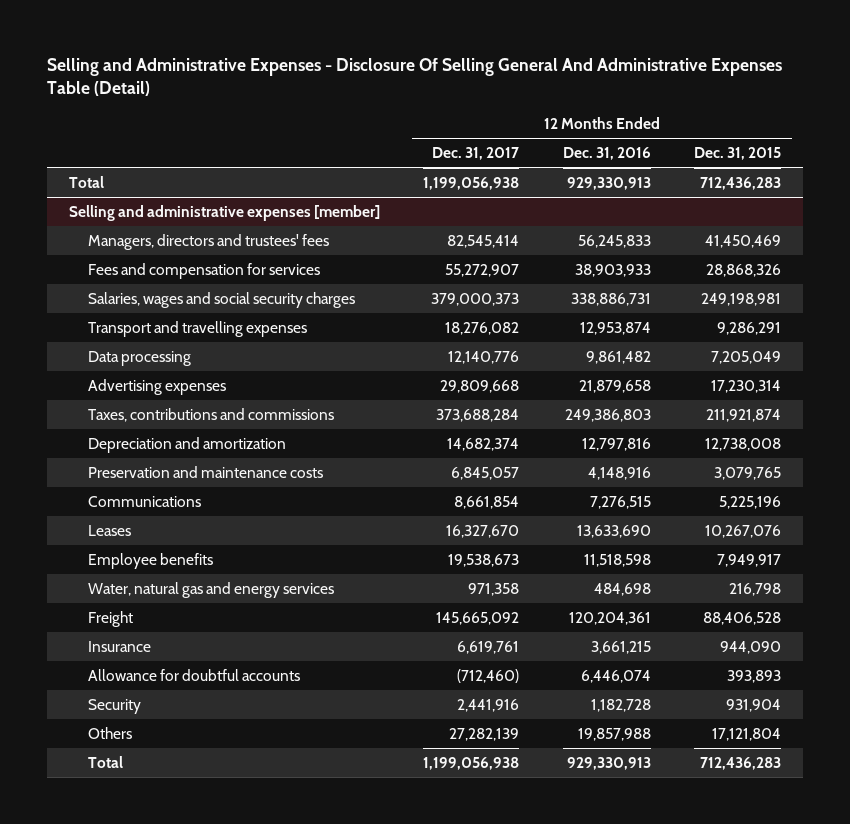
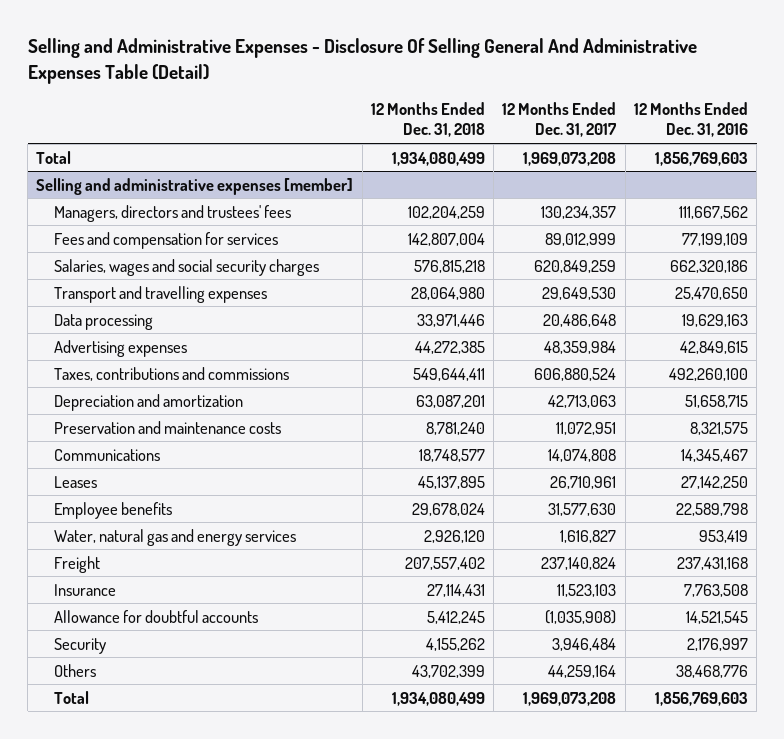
- | 12 Months Ended Dec. 31, 2017 | 12 Months Ended Dec. 31, 2016 | 12 Months Ended Dec. 31, 2015
+ | 12 Months Ended Dec. 31, 2018 | 12 Months Ended Dec. 31, 2017 | 12 Months Ended Dec. 31, 2016
- Total | 1,199,056,938 | 929,330,913 | 712,436,283
+ Total | 1,934,080,499 | 1,969,073,208 | 1,856,769,603
@ Selling and administrative expenses [member]
- Managers, directors and trustees' fees | 82,545,414 | 56,245,833 | 41,450,469
- Fees and compensation for services | 55,272,907 | 38,903,933 | 28,868,326
- Salaries, wages and social security charges | 379,000,373 | 338,886,731 | 249,198,981
- Transport and travelling expenses | 18,276,082 | 12,953,874 | 9,286,291
- Data processing | 12,140,776 | 9,861,482 | 7,205,049
- Advertising expenses | 29,809,668 | 21,879,658 | 17,230,314
- Taxes, contributions and commissions | 373,688,284 | 249,386,803 | 211,921,874
- Depreciation and amortization | 14,682,374 | 12,797,816 | 12,738,008
- Preservation and maintenance costs | 6,845,057 | 4,148,916 | 3,079,765
- Communications | 8,661,854 | 7,276,515 | 5,225,196
- Leases | 16,327,670 | 13,633,690 | 10,267,076
- Employee benefits | 19,538,673 | 11,518,598 | 7,949,917
- Water, natural gas and energy services | 971,358 | 484,698 | 216,798
- Freight | 145,665,092 | 120,204,361 | 88,406,528
- Insurance | 6,619,761 | 3,661,215 | 944,090
- Allowance for doubtful accounts | (712,460) | 6,446,074 | 393,893
- Security | 2,441,916 | 1,182,728 | 931,904
- Others | 27,282,139 | 19,857,988 | 17,121,804
- Total | 1,199,056,938 | 929,330,913 | 712,436,283
+ Managers, directors and trustees' fees | 102,204,259 | 130,234,357 | 111,667,562
+ Fees and compensation for services | 142,807,004 | 89,012,999 | 77,199,109
+ Salaries, wages and social security charges | 576,815,218 | 620,849,259 | 662,320,186
+ Transport and travelling expenses | 28,064,980 | 29,649,530 | 25,470,650
+ Data processing | 33,971,446 | 20,486,648 | 19,629,163
+ Advertising expenses | 44,272,385 | 48,359,984 | 42,849,615
+ Taxes, contributions and commissions | 549,644,411 | 606,880,524 | 492,260,100
+ Depreciation and amortization | 63,087,201 | 42,713,063 | 51,658,715
+ Preservation and maintenance costs | 8,781,240 | 11,072,951 | 8,321,575
+ Communications | 18,748,577 | 14,074,808 | 14,345,467
+ Leases | 45,137,895 | 26,710,961 | 27,142,250
+ Employee benefits | 29,678,024 | 31,577,630 | 22,589,798
+ Water, natural gas and energy services | 2,926,120 | 1,616,827 | 953,419
+ Freight | 207,557,402 | 237,140,824 | 237,431,168
+ Insurance | 27,114,431 | 11,523,103 | 7,763,508
+ Allowance for doubtful accounts | 5,412,245 | (1,035,908) | 14,521,545
+ Security | 4,155,262 | 3,946,484 | 2,176,997
+ Others | 43,702,399 | 44,259,164 | 38,468,776
+ Total | 1,934,080,499 | 1,969,073,208 | 1,856,769,603

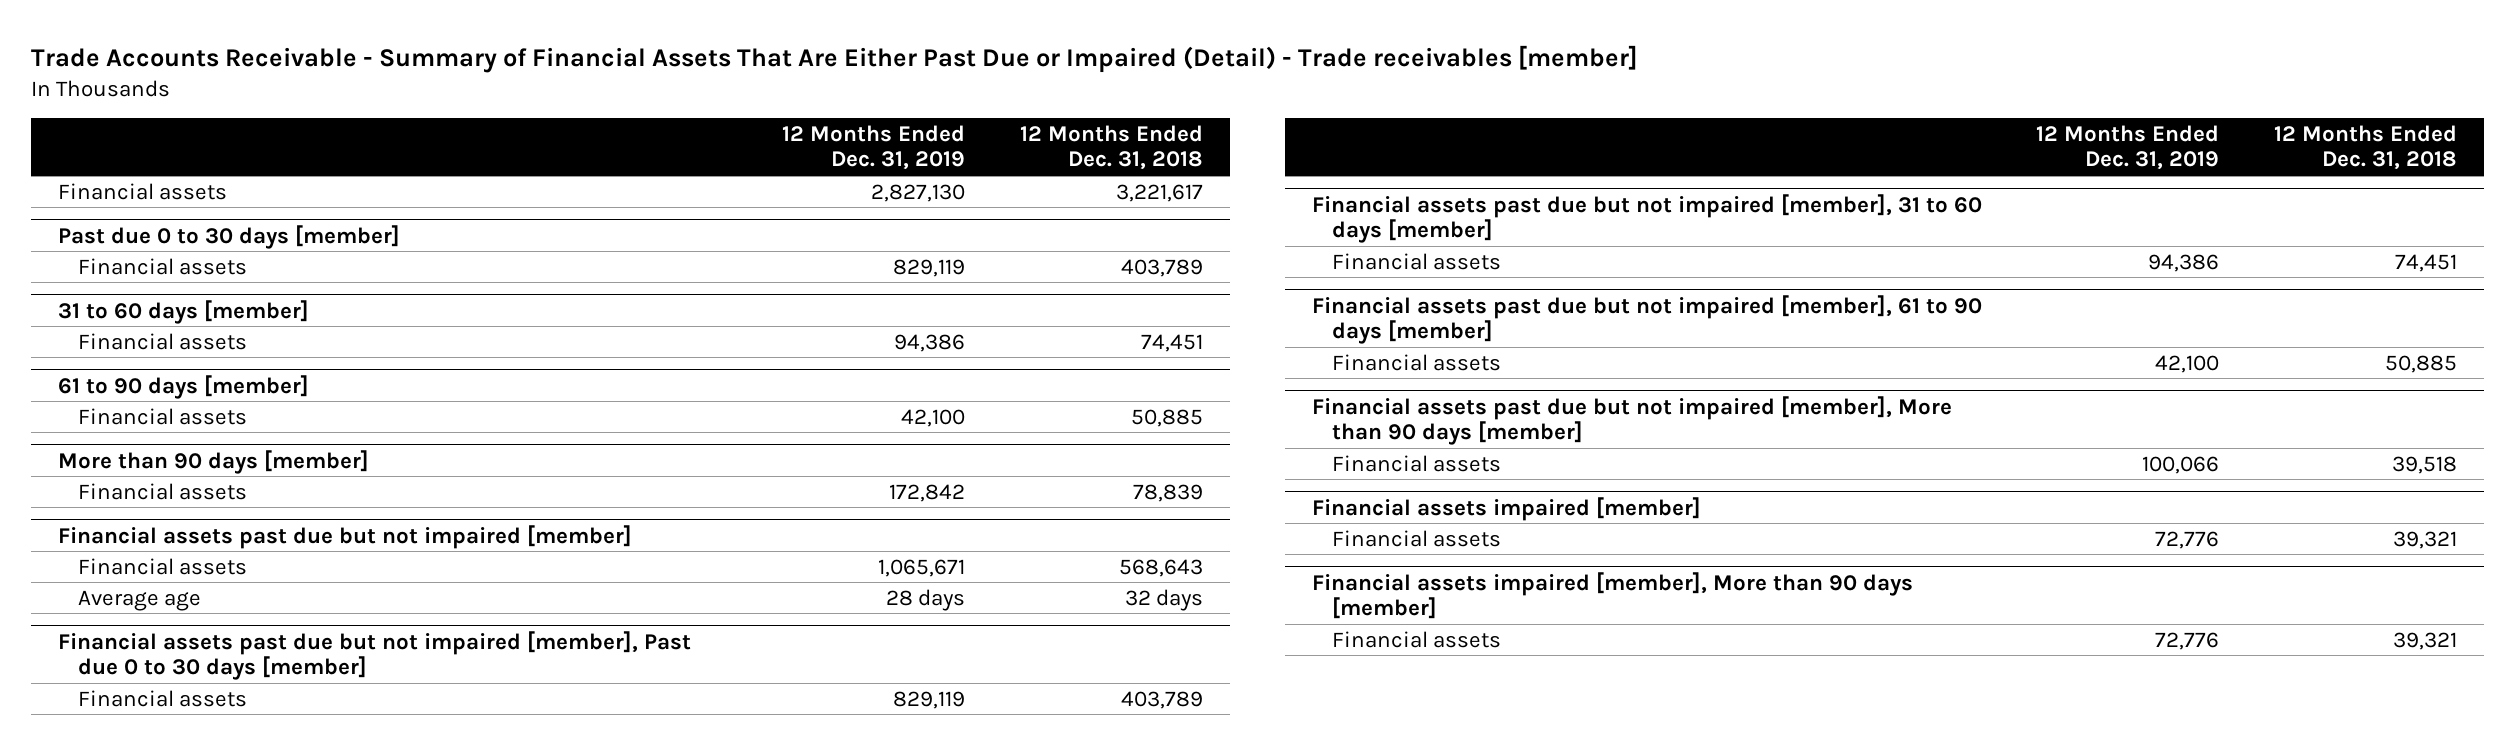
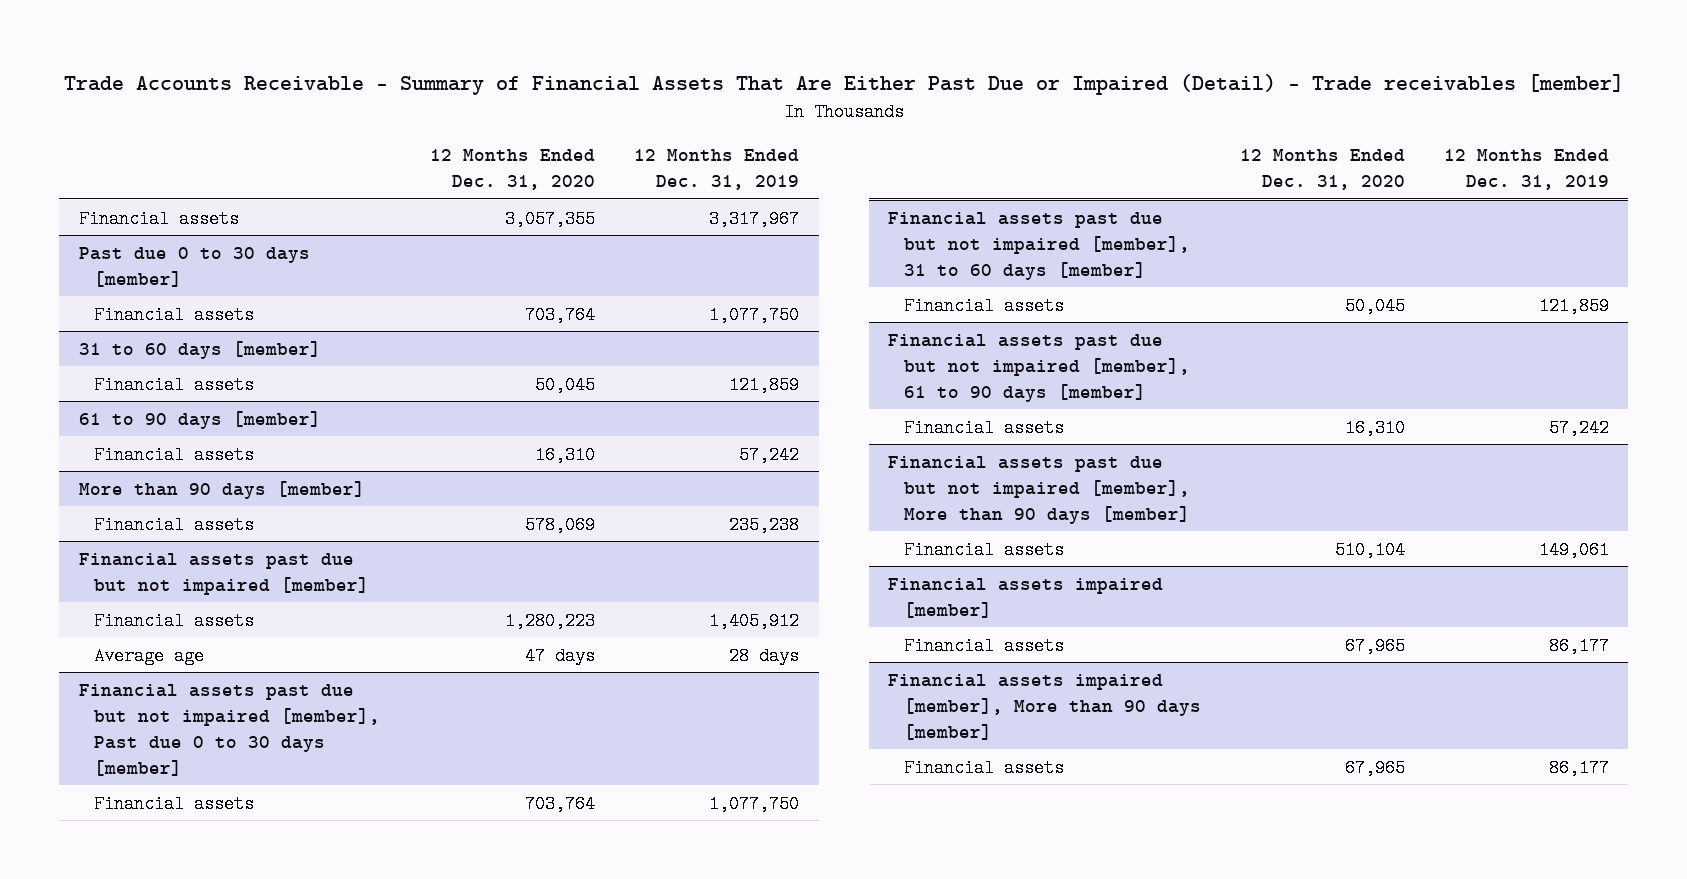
- | 12 Months Ended Dec. 31, 2019 | 12 Months Ended Dec. 31, 2018
+ | 12 Months Ended Dec. 31, 2020 | 12 Months Ended Dec. 31, 2019
- Financial assets | 2,827,130 | 3,221,617
+ Financial assets | 3,057,355 | 3,317,967
@ Past due 0 to 30 days [member]
- Financial assets | 829,119 | 403,789
+ Financial assets | 703,764 | 1,077,750
@ 31 to 60 days [member]
- Financial assets | 94,386 | 74,451
+ Financial assets | 50,045 | 121,859
@ 61 to 90 days [member]
- Financial assets | 42,100 | 50,885
+ Financial assets | 16,310 | 57,242
@ More than 90 days [member]
- Financial assets | 172,842 | 78,839
+ Financial assets | 578,069 | 235,238
@ Financial assets past due but not impaired [member]
- Financial assets | 1,065,671 | 568,643
+ Financial assets | 1,280,223 | 1,405,912
@ Financial assets past due but not impaired [member], Past due 0 to 30 days [member]
- Financial assets | 829,119 | 403,789
+ Financial assets | 703,764 | 1,077,750
@ Financial assets past due but not impaired [member], 31 to 60 days [member]
- Financial assets | 94,386 | 74,451
+ Financial assets | 50,045 | 121,859
@ Financial assets past due but not impaired [member], 61 to 90 days [member]
- Financial assets | 42,100 | 50,885
+ Financial assets | 16,310 | 57,242
@ Financial assets past due but not impaired [member], More than 90 days [member]
- Financial assets | 100,066 | 39,518
+ Financial assets | 510,104 | 149,061
@ Financial assets impaired [member]
- Financial assets | 72,776 | 39,321
+ Financial assets | 67,965 | 86,177
@ Financial assets impaired [member], More than 90 days [member]
- Financial assets | 72,776 | 39,321
+ Financial assets | 67,965 | 86,177

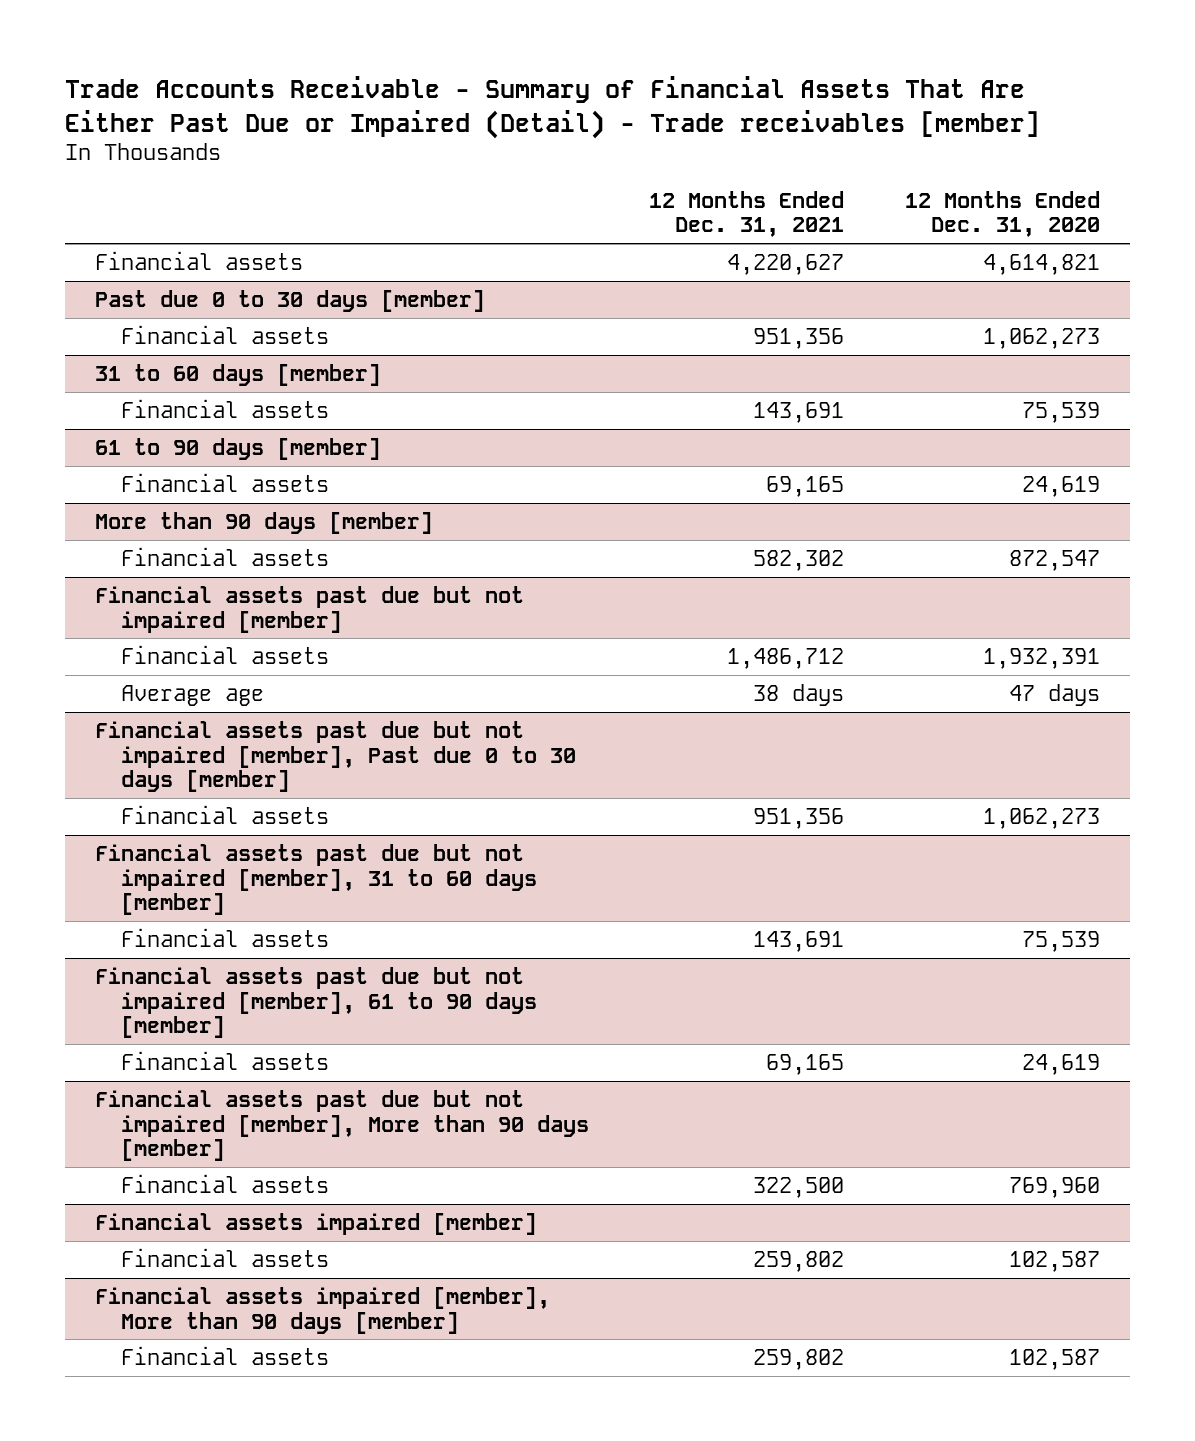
- | 12 Months Ended Dec. 31, 2020 | 12 Months Ended Dec. 31, 2019
+ | 12 Months Ended Dec. 31, 2021 | 12 Months Ended Dec. 31, 2020
- Financial assets | 3,057,355 | 3,317,967
+ Financial assets | 4,220,627 | 4,614,821
@ Past due 0 to 30 days [member]
- Financial assets | 703,764 | 1,077,750
+ Financial assets | 951,356 | 1,062,273
@ 31 to 60 days [member]
- Financial assets | 50,045 | 121,859
+ Financial assets | 143,691 | 75,539
@ 61 to 90 days [member]
- Financial assets | 16,310 | 57,242
+ Financial assets | 69,165 | 24,619
@ More than 90 days [member]
- Financial assets | 578,069 | 235,238
+ Financial assets | 582,302 | 872,547
@ Financial assets past due but not impaired [member]
- Financial assets | 1,280,223 | 1,405,912
+ Financial assets | 1,486,712 | 1,932,391
@ Financial assets past due but not impaired [member], Past due 0 to 30 days [member]
- Financial assets | 703,764 | 1,077,750
+ Financial assets | 951,356 | 1,062,273
@ Financial assets past due but not impaired [member], 31 to 60 days [member]
- Financial assets | 50,045 | 121,859
+ Financial assets | 143,691 | 75,539
@ Financial assets past due but not impaired [member], 61 to 90 days [member]
- Financial assets | 16,310 | 57,242
+ Financial assets | 69,165 | 24,619
@ Financial assets past due but not impaired [member], More than 90 days [member]
- Financial assets | 510,104 | 149,061
+ Financial assets | 322,500 | 769,960
@ Financial assets impaired [member]
- Financial assets | 67,965 | 86,177
+ Financial assets | 259,802 | 102,587
@ Financial assets impaired [member], More than 90 days [member]
- Financial assets | 67,965 | 86,177
+ Financial assets | 259,802 | 102,587

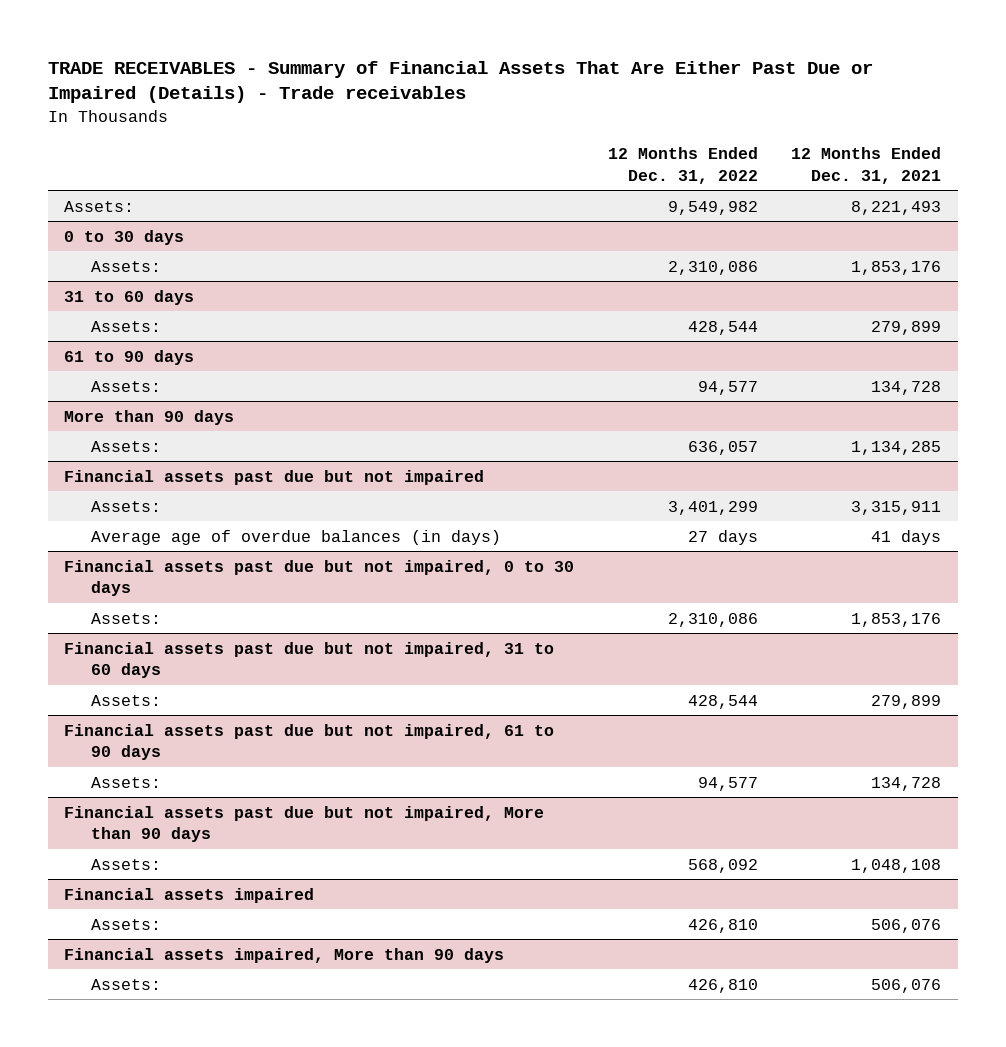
- Trade Accounts Receivable - Summary of Financial Assets That Are Either Past Due or Impaired (Detail) - Trade receivables [member]
+ TRADE RECEIVABLES - Summary of Financial Assets That Are Either Past Due or Impaired (Details) - Trade receivables
- | 12 Months Ended Dec. 31, 2021 | 12 Months Ended Dec. 31, 2020
+ | 12 Months Ended Dec. 31, 2022 | 12 Months Ended Dec. 31, 2021
- Financial assets | 4,220,627 | 4,614,821
- Past due 0 to 30 days [member]
- Financial assets | 951,356 | 1,062,273
- 31 to 60 days [member]
- Financial assets | 143,691 | 75,539
- 61 to 90 days [member]
- Financial assets | 69,165 | 24,619
- More than 90 days [member]
- Financial assets | 582,302 | 872,547
- Financial assets past due but not impaired [member]
- Financial assets | 1,486,712 | 1,932,391
- Average age | 38 days | 47 days
- Financial assets past due but not impaired [member], Past due 0 to 30 days [member]
- Financial assets | 951,356 | 1,062,273
- Financial assets past due but not impaired [member], 31 to 60 days [member]
- Financial assets | 143,691 | 75,539
- Financial assets past due but not impaired [member], 61 to 90 days [member]
- Financial assets | 69,165 | 24,619
- Financial assets past due but not impaired [member], More than 90 days [member]
- Financial assets | 322,500 | 769,960
- Financial assets impaired [member]
- Financial assets | 259,802 | 102,587
- Financial assets impaired [member], More than 90 days [member]
- Financial assets | 259,802 | 102,587
+ Assets: | 9,549,982 | 8,221,493
+ 0 to 30 days
+ Assets: | 2,310,086 | 1,853,176
+ 31 to 60 days
+ Assets: | 428,544 | 279,899
+ 61 to 90 days
+ Assets: | 94,577 | 134,728
+ More than 90 days
+ Assets: | 636,057 | 1,134,285
+ Financial assets past due but not impaired
+ Assets: | 3,401,299 | 3,315,911
+ Average age of overdue balances (in days) | 27 days | 41 days
+ Financial assets past due but not impaired, 0 to 30 days
+ Assets: | 2,310,086 | 1,853,176
+ Financial assets past due but not impaired, 31 to 60 days
+ Assets: | 428,544 | 279,899
+ Financial assets past due but not impaired, 61 to 90 days
+ Assets: | 94,577 | 134,728
+ Financial assets past due but not impaired, More than 90 days
+ Assets: | 568,092 | 1,048,108
+ Financial assets impaired
+ Assets: | 426,810 | 506,076
+ Financial assets impaired, More than 90 days
+ Assets: | 426,810 | 506,076

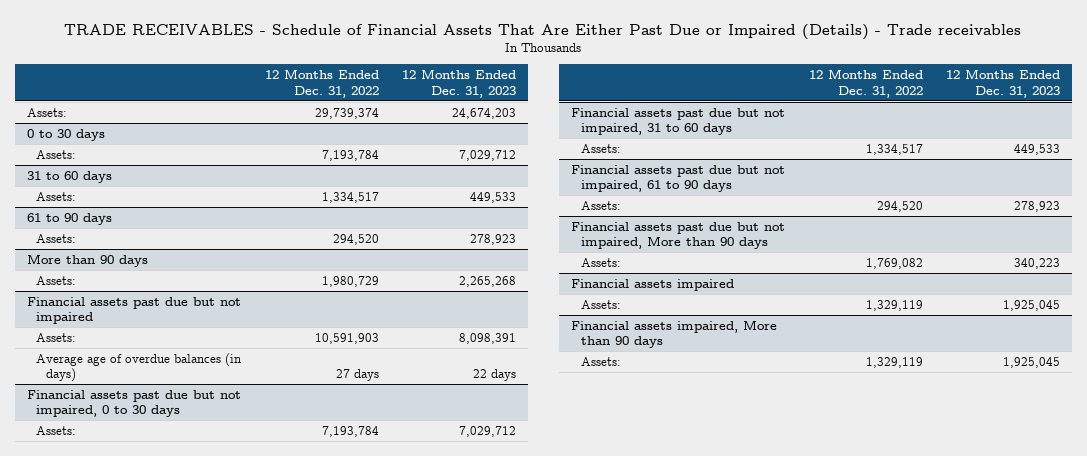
- TRADE RECEIVABLES - Summary of Financial Assets That Are Either Past Due or Impaired (Details) - Trade receivables
+ TRADE RECEIVABLES - Schedule of Financial Assets That Are Either Past Due or Impaired (Details) - Trade receivables
- | 12 Months Ended Dec. 31, 2022 | 12 Months Ended Dec. 31, 2021
+ | 12 Months Ended Dec. 31, 2022 | 12 Months Ended Dec. 31, 2023
- Assets: | 9,549,982 | 8,221,493
+ Assets: | 29,739,374 | 24,674,203
@ 0 to 30 days
- Assets: | 2,310,086 | 1,853,176
+ Assets: | 7,193,784 | 7,029,712
@ 31 to 60 days
- Assets: | 428,544 | 279,899
+ Assets: | 1,334,517 | 449,533
@ 61 to 90 days
- Assets: | 94,577 | 134,728
+ Assets: | 294,520 | 278,923
@ More than 90 days
- Assets: | 636,057 | 1,134,285
+ Assets: | 1,980,729 | 2,265,268
@ Financial assets past due but not impaired
- Assets: | 3,401,299 | 3,315,911
+ Assets: | 10,591,903 | 8,098,391
@ Financial assets past due but not impaired, 0 to 30 days
- Assets: | 2,310,086 | 1,853,176
+ Assets: | 7,193,784 | 7,029,712
@ Financial assets past due but not impaired, 31 to 60 days
- Assets: | 428,544 | 279,899
+ Assets: | 1,334,517 | 449,533
@ Financial assets past due but not impaired, 61 to 90 days
- Assets: | 94,577 | 134,728
+ Assets: | 294,520 | 278,923
@ Financial assets past due but not impaired, More than 90 days
- Assets: | 568,092 | 1,048,108
+ Assets: | 1,769,082 | 340,223
@ Financial assets impaired
- Assets: | 426,810 | 506,076
+ Assets: | 1,329,119 | 1,925,045
@ Financial assets impaired, More than 90 days
- Assets: | 426,810 | 506,076
+ Assets: | 1,329,119 | 1,925,045

